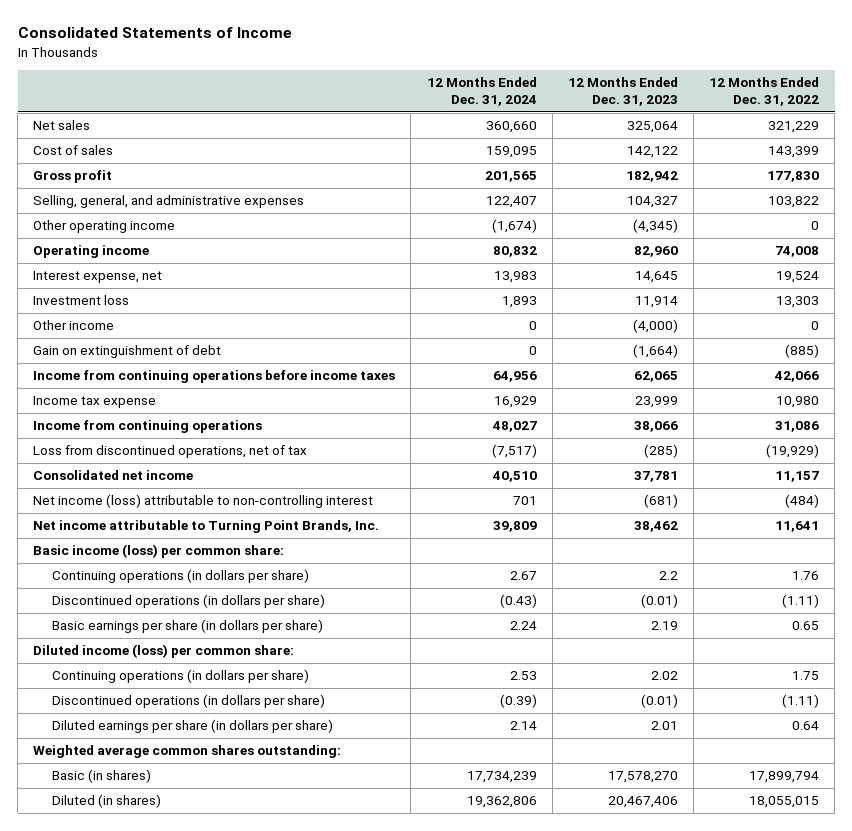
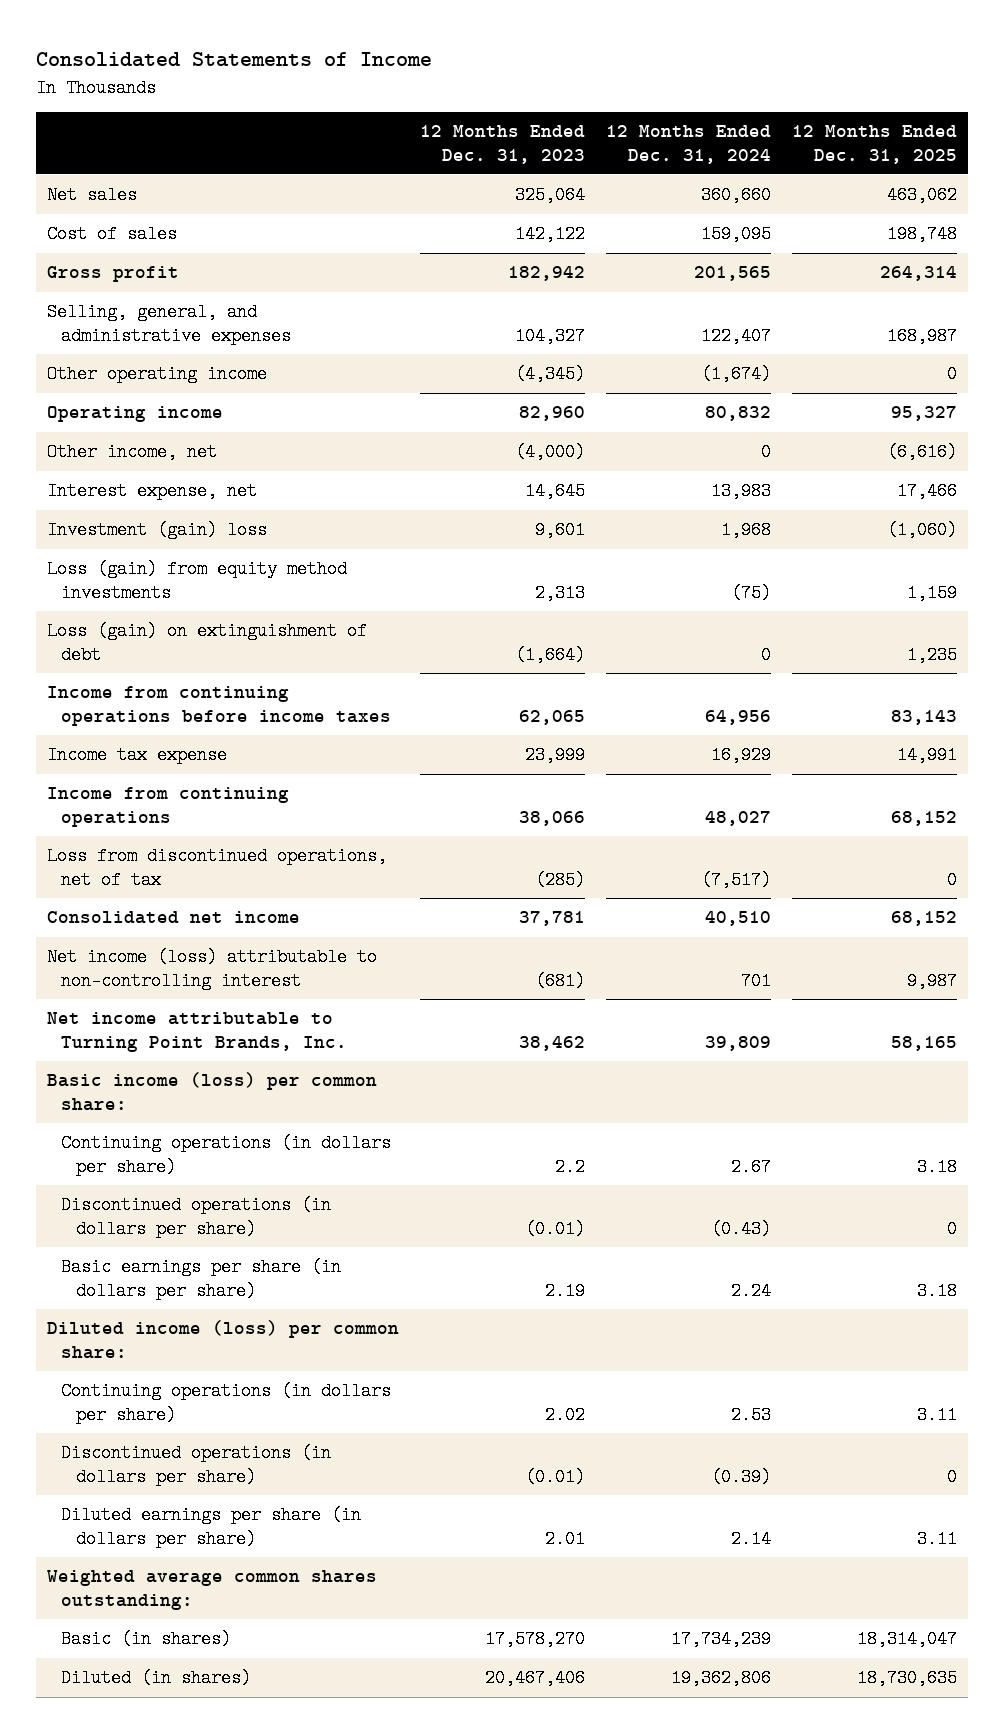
- | 12 Months Ended Dec. 31, 2024 | 12 Months Ended Dec. 31, 2023 | 12 Months Ended Dec. 31, 2022
+ | 12 Months Ended Dec. 31, 2023 | 12 Months Ended Dec. 31, 2024 | 12 Months Ended Dec. 31, 2025
+ Other income, net | (4,000) | 0 | (6,616)
- Investment loss | 1,893 | 11,914 | 13,303
- Other income | 0 | (4,000) | 0
- Gain on extinguishment of debt | 0 | (1,664) | (885)
+ Investment (gain) loss | 9,601 | 1,968 | (1,060)
+ Loss (gain) from equity method investments | 2,313 | (75) | 1,159
+ Loss (gain) on extinguishment of debt | (1,664) | 0 | 1,235

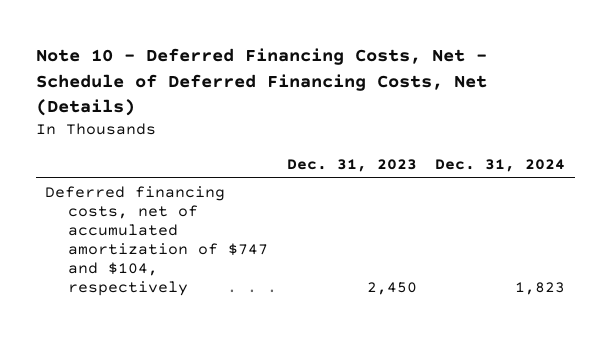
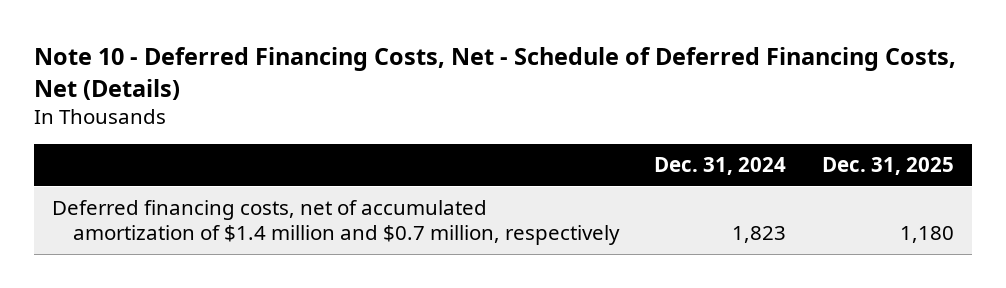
- | Dec. 31, 2023 | Dec. 31, 2024
+ | Dec. 31, 2024 | Dec. 31, 2025
- Deferred financing costs, net of accumulated amortization of $747 and $104, respectively | 2,450 | 1,823
+ Deferred financing costs, net of accumulated amortization of $1.4 million and $0.7 million, respectively | 1,823 | 1,180

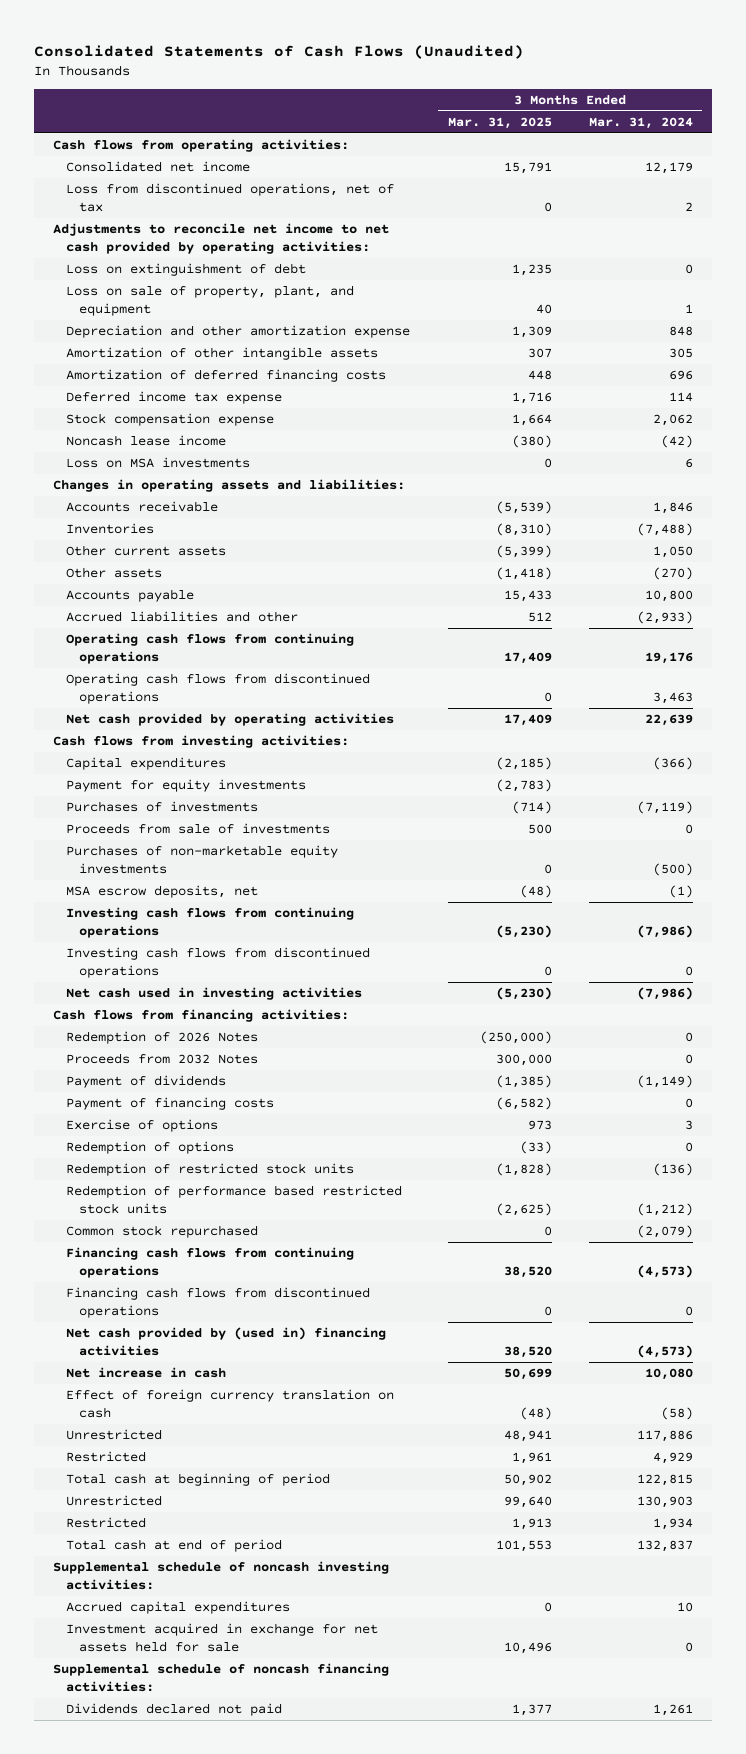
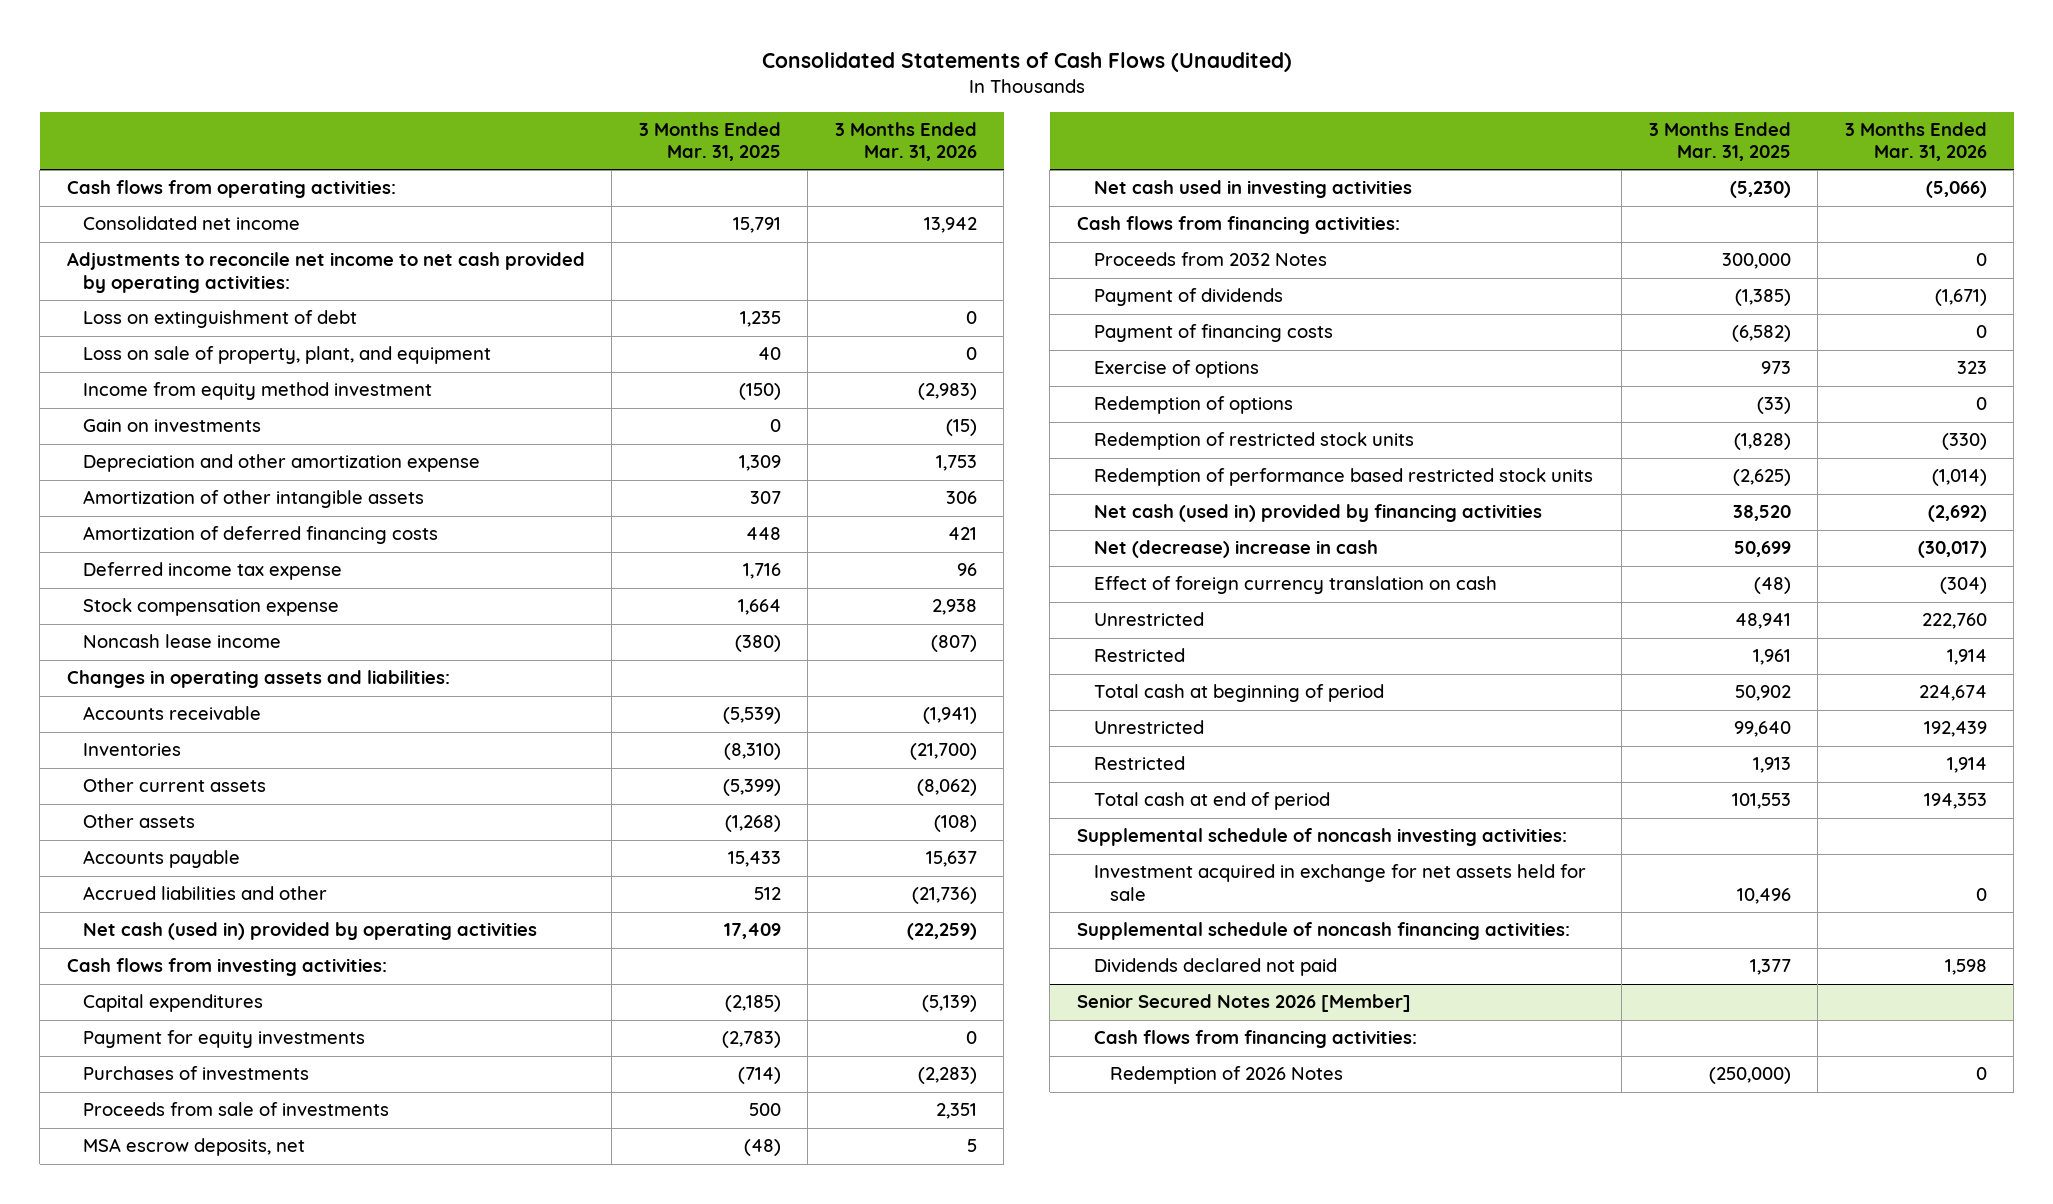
- | 3 Months Ended Mar. 31, 2025 | 3 Months Ended Mar. 31, 2024
+ | 3 Months Ended Mar. 31, 2025 | 3 Months Ended Mar. 31, 2026
- Loss from discontinued operations, net of tax | 0 | 2
+ Income from equity method investment | (150) | (2,983)
+ Gain on investments | 0 | (15)
- Loss on MSA investments | 0 | 6
- Other assets | (1,418) | (270)
+ Other assets | (1,268) | (108)
- Operating cash flows from continuing operations | 17,409 | 19,176
- Operating cash flows from discontinued operations | 0 | 3,463
- Net cash provided by operating activities | 17,409 | 22,639
+ Net cash (used in) provided by operating activities | 17,409 | (22,259)
- Purchases of non-marketable equity investments | 0 | (500)
- Investing cash flows from continuing operations | (5,230) | (7,986)
- Investing cash flows from discontinued operations | 0 | 0
- Redemption of 2026 Notes | (250,000) | 0
- Common stock repurchased | 0 | (2,079)
- Financing cash flows from continuing operations | 38,520 | (4,573)
- Financing cash flows from discontinued operations | 0 | 0
- Net cash provided by (used in) financing activities | 38,520 | (4,573)
- Net increase in cash | 50,699 | 10,080
+ Net cash (used in) provided by financing activities | 38,520 | (2,692)
+ Net (decrease) increase in cash | 50,699 | (30,017)
- Accrued capital expenditures | 0 | 10
+ Senior Secured Notes 2026 [Member]
+ Cash flows from financing activities:
+ Redemption of 2026 Notes | (250,000) | 0

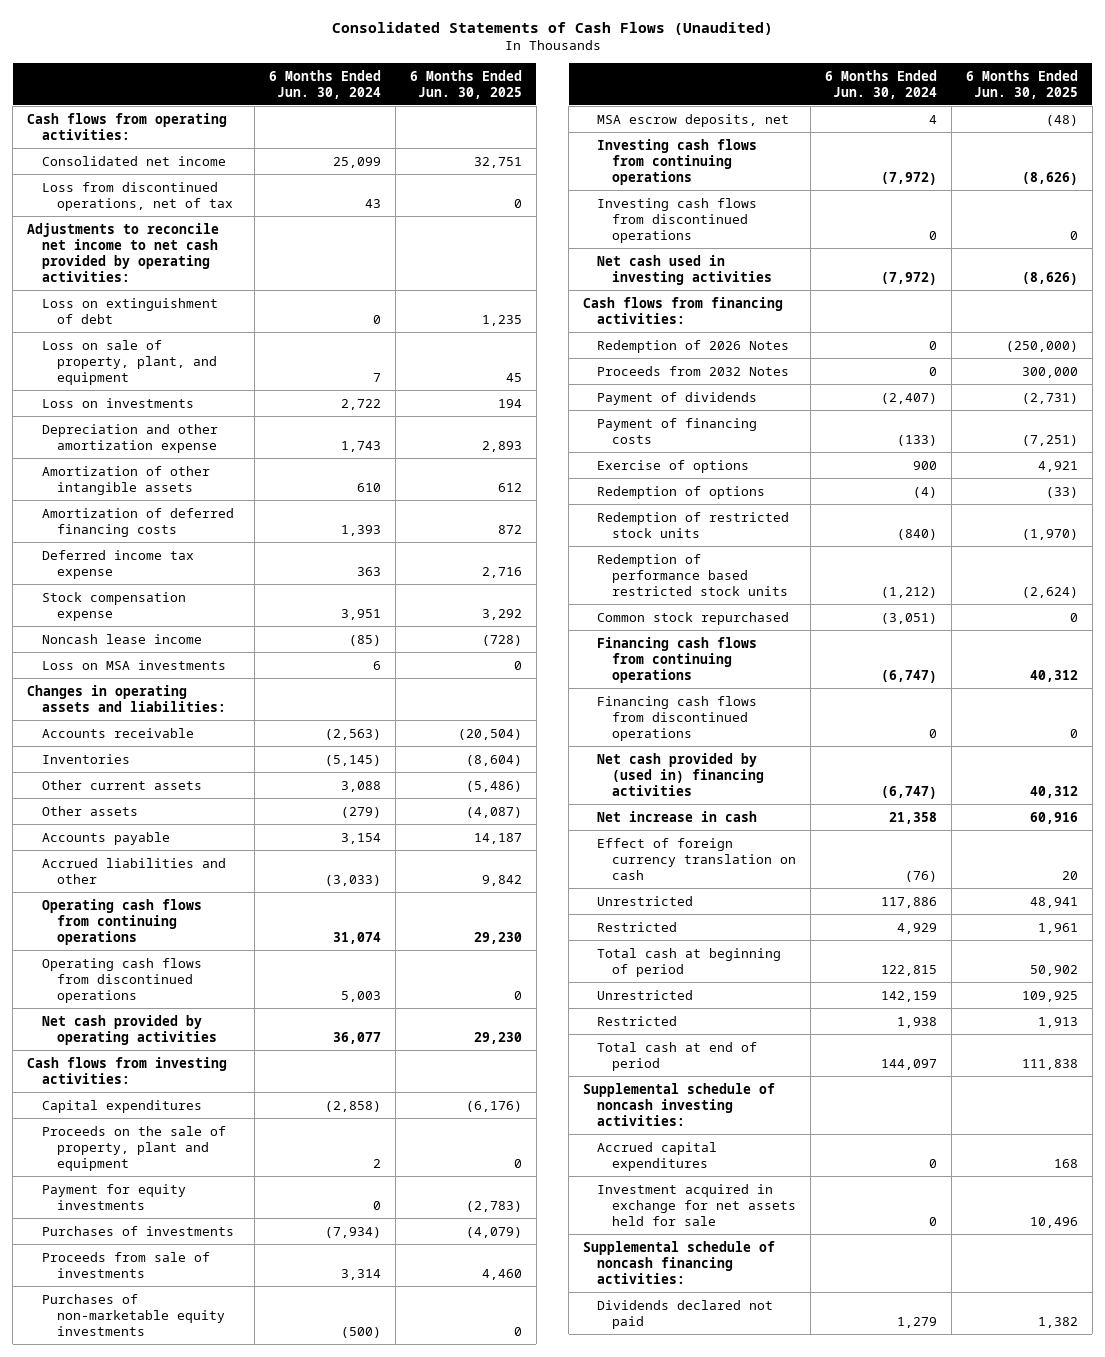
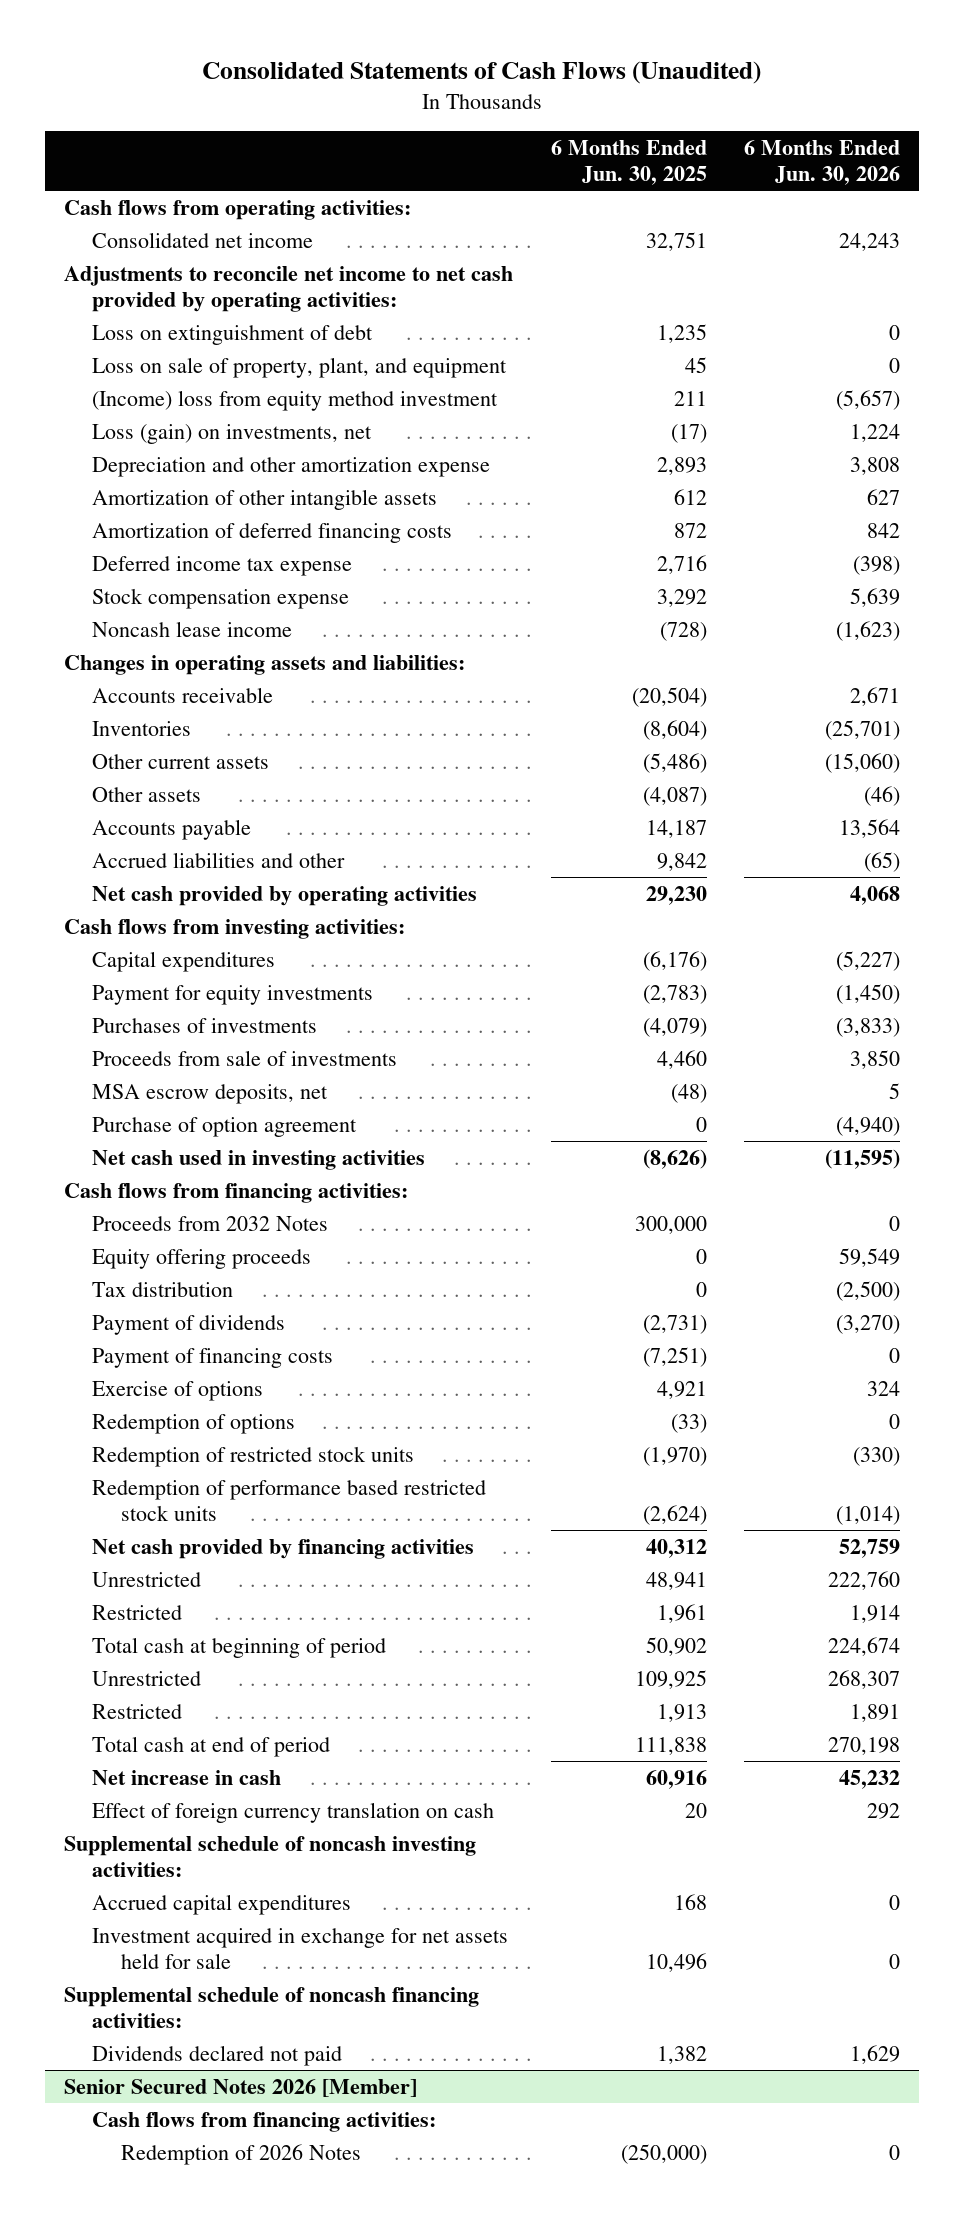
- | 6 Months Ended Jun. 30, 2024 | 6 Months Ended Jun. 30, 2025
+ | 6 Months Ended Jun. 30, 2025 | 6 Months Ended Jun. 30, 2026
- Loss from discontinued operations, net of tax | 43 | 0
- Loss on investments | 2,722 | 194
+ (Income) loss from equity method investment | 211 | (5,657)
+ Loss (gain) on investments, net | (17) | 1,224
- Loss on MSA investments | 6 | 0
- Operating cash flows from continuing operations | 31,074 | 29,230
- Operating cash flows from discontinued operations | 5,003 | 0
- Proceeds on the sale of property, plant and equipment | 2 | 0
- Purchases of non-marketable equity investments | (500) | 0
- Investing cash flows from continuing operations | (7,972) | (8,626)
- Investing cash flows from discontinued operations | 0 | 0
+ Purchase of option agreement | 0 | (4,940)
- Redemption of 2026 Notes | 0 | (250,000)
+ Equity offering proceeds | 0 | 59,549
+ Tax distribution | 0 | (2,500)
- Common stock repurchased | (3,051) | 0
- Financing cash flows from continuing operations | (6,747) | 40,312
- Financing cash flows from discontinued operations | 0 | 0
- Net cash provided by (used in) financing activities | (6,747) | 40,312
+ Net cash provided by financing activities | 40,312 | 52,759
moved down: Net increase in cash | 60,916 | 45,232
moved down: Effect of foreign currency translation on cash | 20 | 292
+ Senior Secured Notes 2026 [Member]
+ Cash flows from financing activities:
+ Redemption of 2026 Notes | (250,000) | 0

